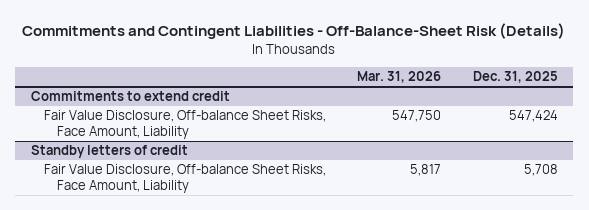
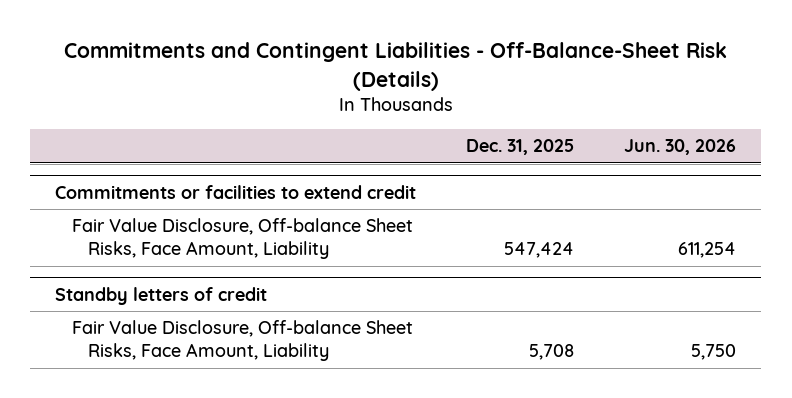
- | Mar. 31, 2026 | Dec. 31, 2025
+ | Dec. 31, 2025 | Jun. 30, 2026
- Commitments to extend credit
+ Commitments or facilities to extend credit

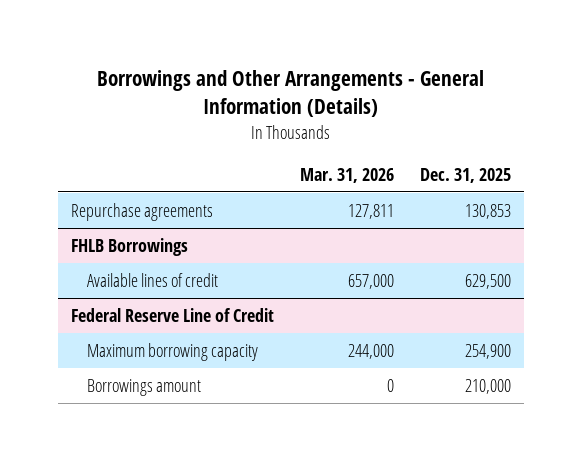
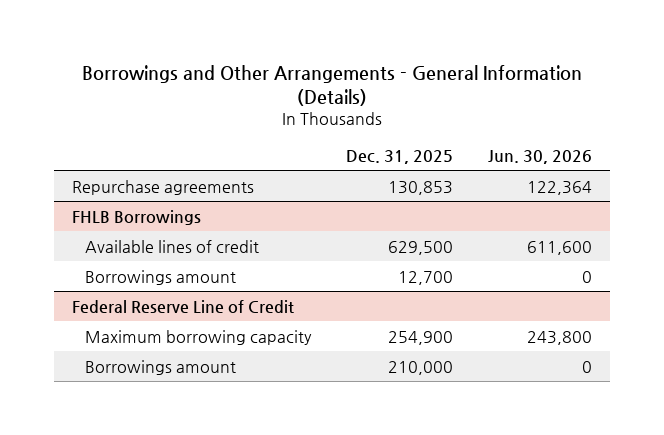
- | Mar. 31, 2026 | Dec. 31, 2025
+ | Dec. 31, 2025 | Jun. 30, 2026
@ FHLB Borrowings
+ Borrowings amount | 12,700 | 0

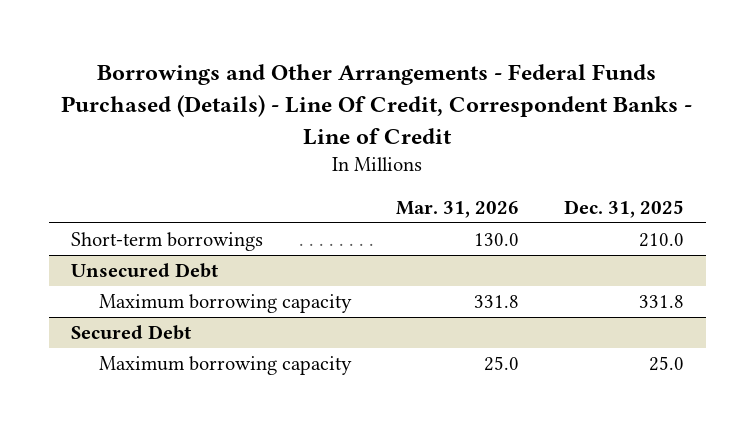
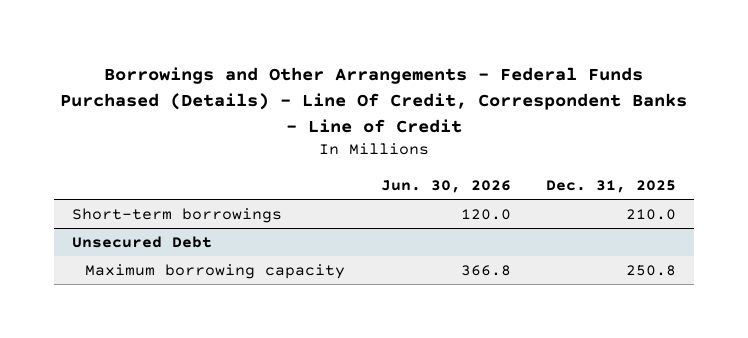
- | Mar. 31, 2026 | Dec. 31, 2025
+ | Jun. 30, 2026 | Dec. 31, 2025
@ Unsecured Debt
- Maximum borrowing capacity | 331.8 | 331.8
- Secured Debt
- Maximum borrowing capacity | 25.0 | 25.0
@ Unsecured Debt
+ Maximum borrowing capacity | 366.8 | 250.8

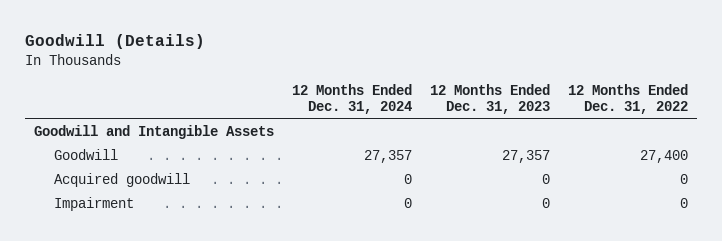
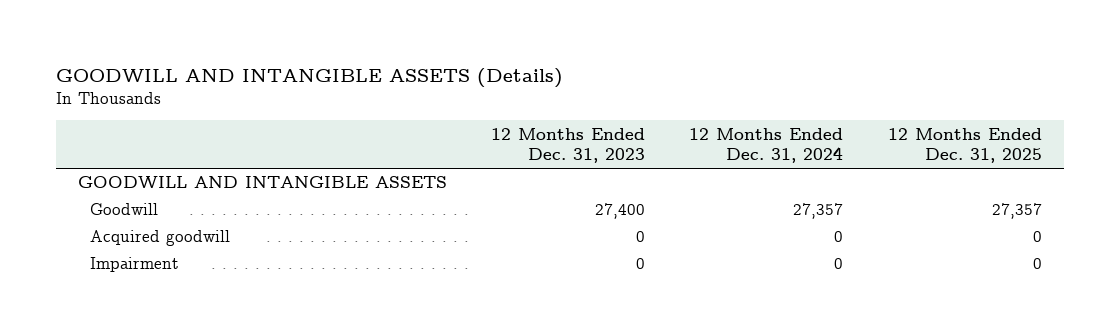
- Goodwill (Details)
+ GOODWILL AND INTANGIBLE ASSETS (Details)
- | 12 Months Ended Dec. 31, 2024 | 12 Months Ended Dec. 31, 2023 | 12 Months Ended Dec. 31, 2022
+ | 12 Months Ended Dec. 31, 2023 | 12 Months Ended Dec. 31, 2024 | 12 Months Ended Dec. 31, 2025
- Goodwill and Intangible Assets
- Goodwill | 27,357 | 27,357 | 27,400
+ GOODWILL AND INTANGIBLE ASSETS
+ Goodwill | 27,400 | 27,357 | 27,357

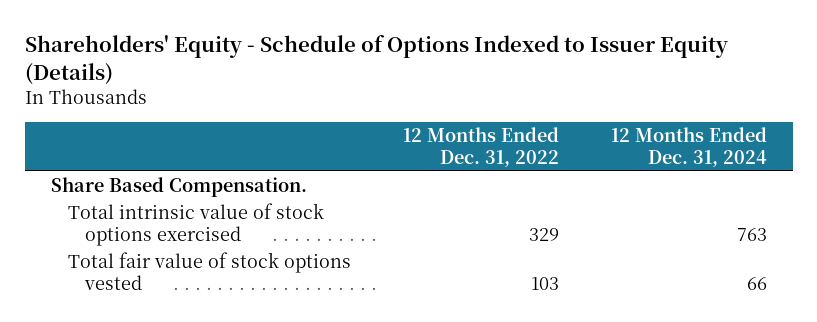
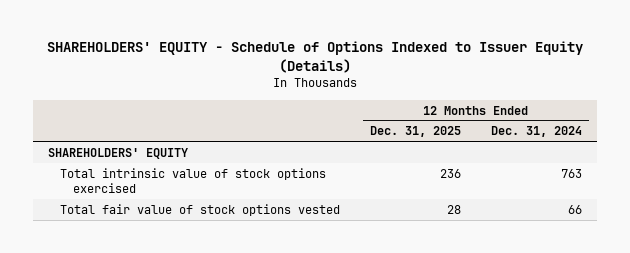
- Shareholders' Equity - Schedule of Options Indexed to Issuer Equity (Details)
+ SHAREHOLDERS' EQUITY - Schedule of Options Indexed to Issuer Equity (Details)
- | 12 Months Ended Dec. 31, 2022 | 12 Months Ended Dec. 31, 2024
+ | 12 Months Ended Dec. 31, 2025 | 12 Months Ended Dec. 31, 2024
- Share Based Compensation.
+ SHAREHOLDERS' EQUITY

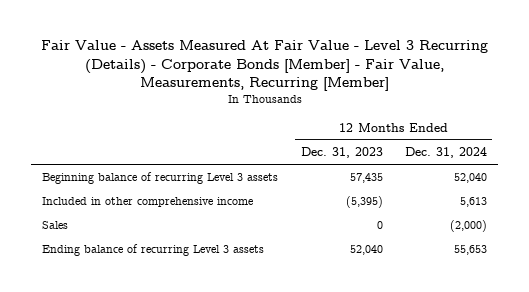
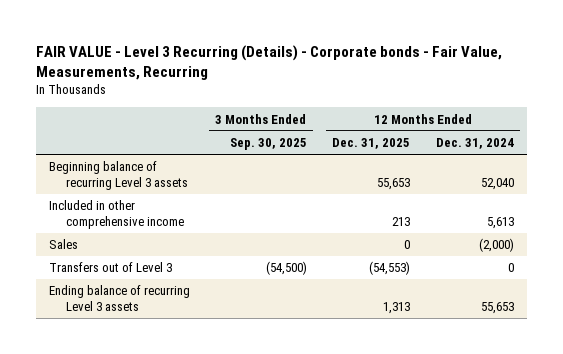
- Fair Value - Assets Measured At Fair Value - Level 3 Recurring (Details) - Corporate Bonds [Member] - Fair Value, Measurements, Recurring [Member]
+ FAIR VALUE - Level 3 Recurring (Details) - Corporate bonds - Fair Value, Measurements, Recurring
- | 12 Months Ended Dec. 31, 2023 | 12 Months Ended Dec. 31, 2024
+ | 3 Months Ended Sep. 30, 2025 | 12 Months Ended Dec. 31, 2025 | 12 Months Ended Dec. 31, 2024
+ Transfers out of Level 3 | (54,500) | (54,553) | 0

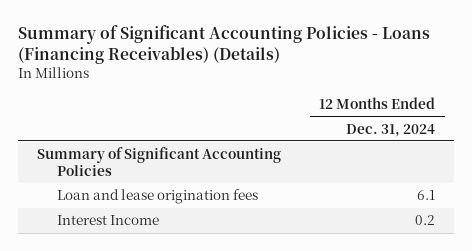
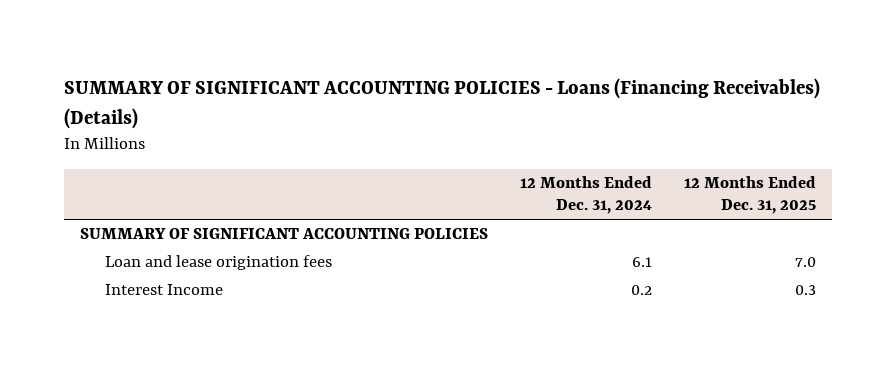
- Summary of Significant Accounting Policies - Loans (Financing Receivables) (Details)
+ SUMMARY OF SIGNIFICANT ACCOUNTING POLICIES - Loans (Financing Receivables) (Details)
- | 12 Months Ended Dec. 31, 2024
+ | 12 Months Ended Dec. 31, 2024 | 12 Months Ended Dec. 31, 2025
- Summary of Significant Accounting Policies
+ SUMMARY OF SIGNIFICANT ACCOUNTING POLICIES

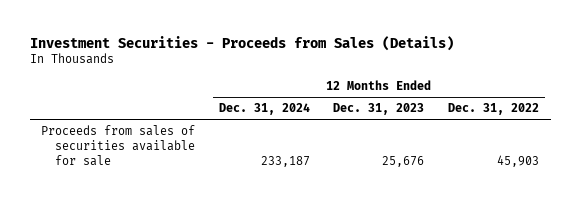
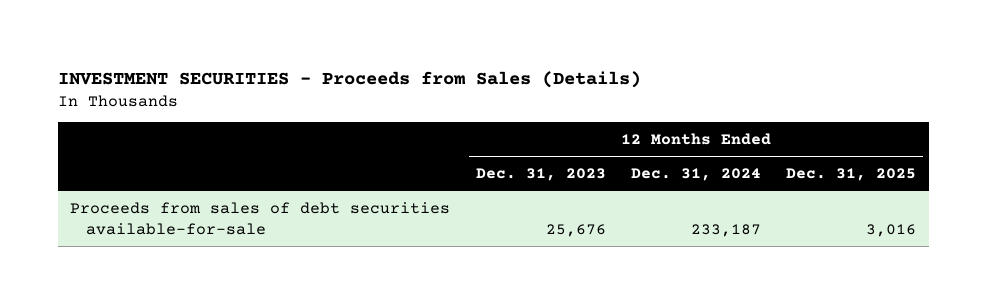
- Investment Securities - Proceeds from Sales (Details)
+ INVESTMENT SECURITIES - Proceeds from Sales (Details)
- | 12 Months Ended Dec. 31, 2024 | 12 Months Ended Dec. 31, 2023 | 12 Months Ended Dec. 31, 2022
+ | 12 Months Ended Dec. 31, 2023 | 12 Months Ended Dec. 31, 2024 | 12 Months Ended Dec. 31, 2025
- Proceeds from sales of securities available for sale | 233,187 | 25,676 | 45,903
+ Proceeds from sales of debt securities available-for-sale | 25,676 | 233,187 | 3,016

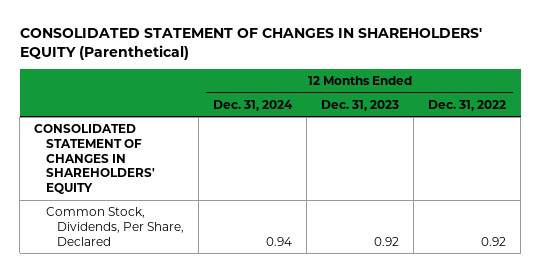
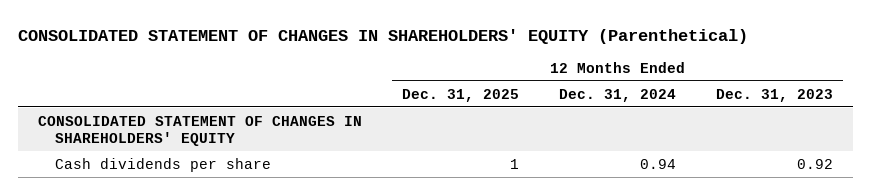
- | 12 Months Ended Dec. 31, 2024 | 12 Months Ended Dec. 31, 2023 | 12 Months Ended Dec. 31, 2022
+ | 12 Months Ended Dec. 31, 2025 | 12 Months Ended Dec. 31, 2024 | 12 Months Ended Dec. 31, 2023
- Common Stock, Dividends, Per Share, Declared | 0.94 | 0.92 | 0.92
+ Cash dividends per share | 1 | 0.94 | 0.92

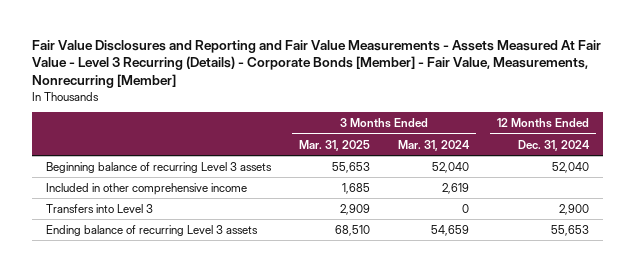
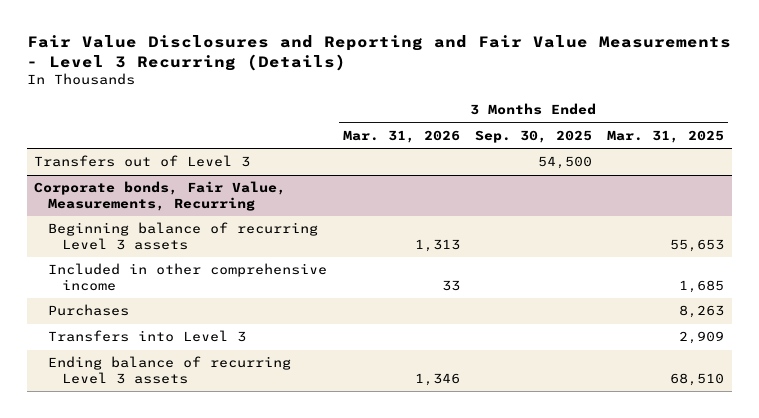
- Fair Value Disclosures and Reporting and Fair Value Measurements - Assets Measured At Fair Value - Level 3 Recurring (Details) - Corporate Bonds [Member] - Fair Value, Measurements, Nonrecurring [Member]
+ Fair Value Disclosures and Reporting and Fair Value Measurements - Level 3 Recurring (Details)
- | 3 Months Ended Mar. 31, 2025 | 3 Months Ended Mar. 31, 2024 | 12 Months Ended Dec. 31, 2024
+ | 3 Months Ended Mar. 31, 2026 | 3 Months Ended Sep. 30, 2025 | 3 Months Ended Mar. 31, 2025
+ Transfers out of Level 3 | | 54,500 |
+ Corporate bonds, Fair Value, Measurements, Recurring
+ Purchases | | | 8,263

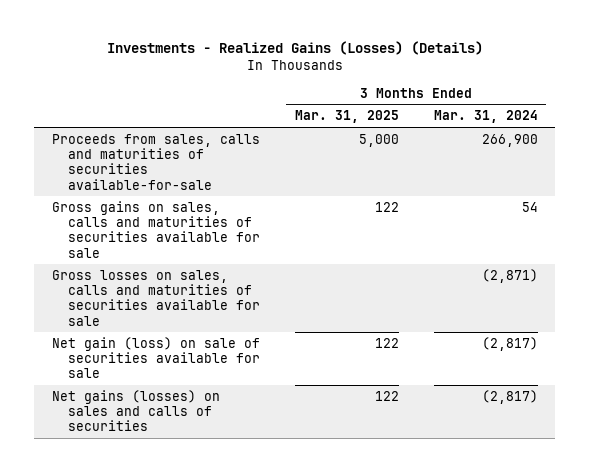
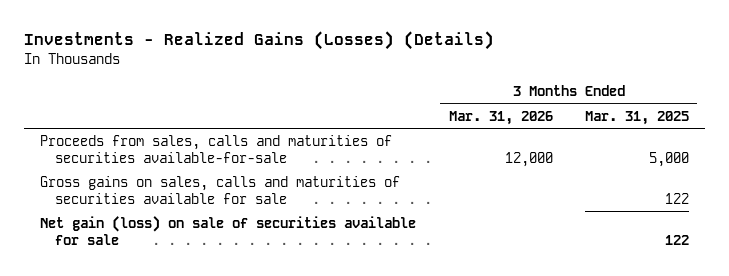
- | 3 Months Ended Mar. 31, 2025 | 3 Months Ended Mar. 31, 2024
+ | 3 Months Ended Mar. 31, 2026 | 3 Months Ended Mar. 31, 2025
- Gross losses on sales, calls and maturities of securities available for sale | | (2,871)
- Net gains (losses) on sales and calls of securities | 122 | (2,817)

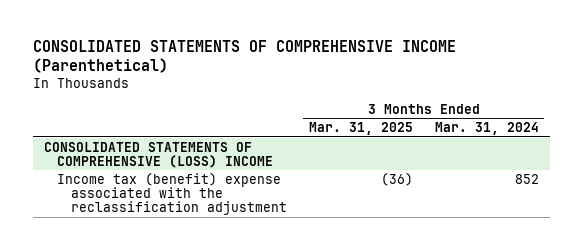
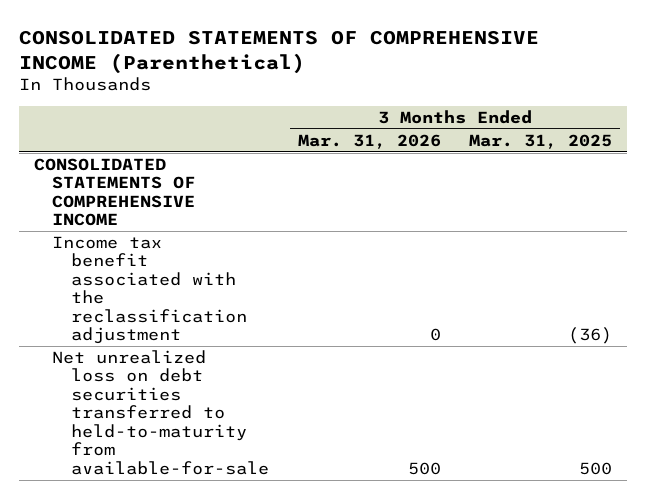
- | 3 Months Ended Mar. 31, 2025 | 3 Months Ended Mar. 31, 2024
+ | 3 Months Ended Mar. 31, 2026 | 3 Months Ended Mar. 31, 2025
- CONSOLIDATED STATEMENTS OF COMPREHENSIVE (LOSS) INCOME
- Income tax (benefit) expense associated with the reclassification adjustment | (36) | 852
+ CONSOLIDATED STATEMENTS OF COMPREHENSIVE INCOME
+ Income tax benefit associated with the reclassification adjustment | 0 | (36)
+ Net unrealized loss on debt securities transferred to held-to-maturity from available-for-sale | 500 | 500

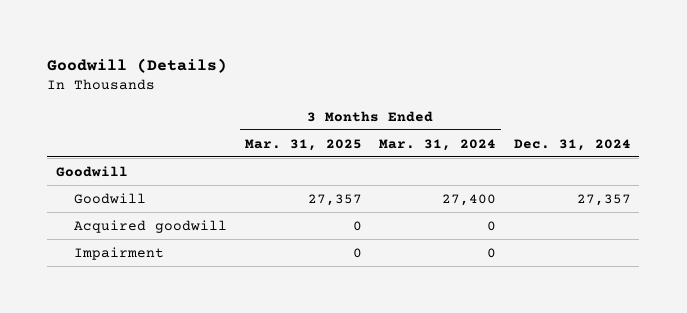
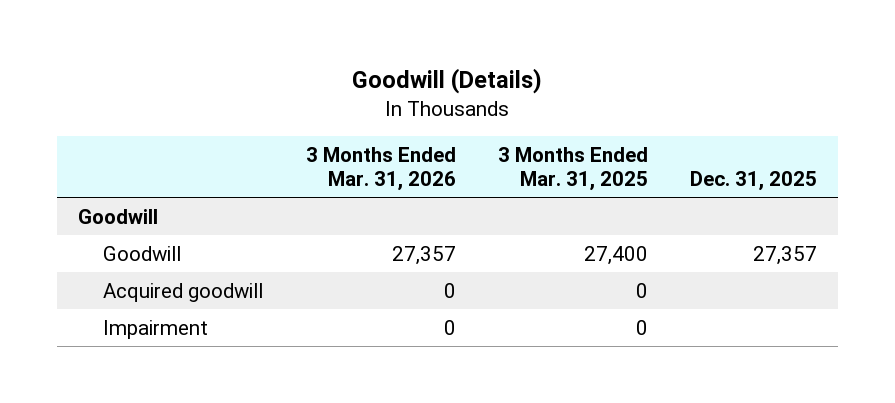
- | 3 Months Ended Mar. 31, 2025 | 3 Months Ended Mar. 31, 2024 | Dec. 31, 2024
+ | 3 Months Ended Mar. 31, 2026 | 3 Months Ended Mar. 31, 2025 | Dec. 31, 2025
- Goodwill | 27,357 | 27,400 | 27,357
+ Goodwill | 27,357 | 27,400 | 27,357

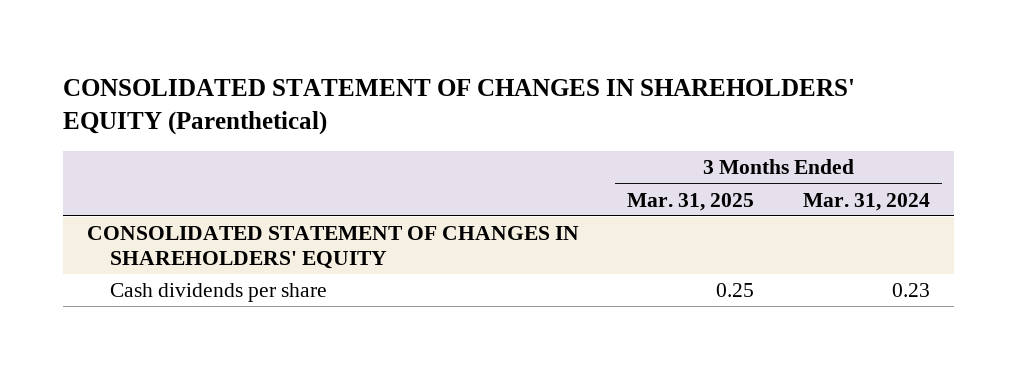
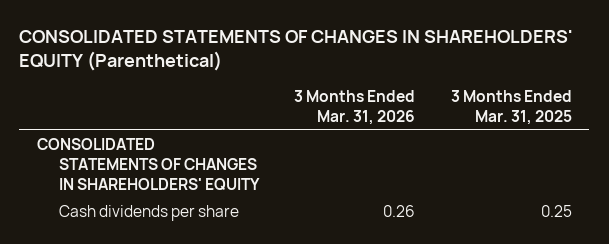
- CONSOLIDATED STATEMENT OF CHANGES IN SHAREHOLDERS' EQUITY (Parenthetical)
+ CONSOLIDATED STATEMENTS OF CHANGES IN SHAREHOLDERS' EQUITY (Parenthetical)
- | 3 Months Ended Mar. 31, 2025 | 3 Months Ended Mar. 31, 2024
+ | 3 Months Ended Mar. 31, 2026 | 3 Months Ended Mar. 31, 2025
- CONSOLIDATED STATEMENT OF CHANGES IN SHAREHOLDERS' EQUITY
+ CONSOLIDATED STATEMENTS OF CHANGES IN SHAREHOLDERS' EQUITY

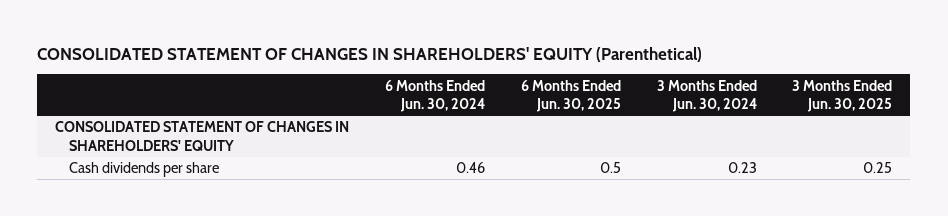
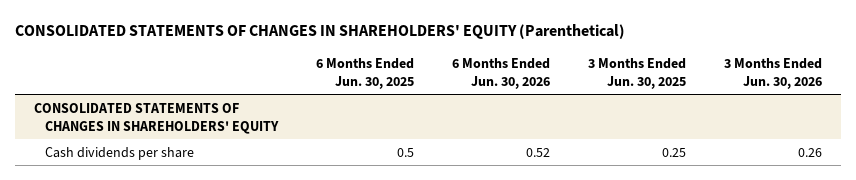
- CONSOLIDATED STATEMENT OF CHANGES IN SHAREHOLDERS' EQUITY (Parenthetical)
+ CONSOLIDATED STATEMENTS OF CHANGES IN SHAREHOLDERS' EQUITY (Parenthetical)
- | 6 Months Ended Jun. 30, 2024 | 6 Months Ended Jun. 30, 2025 | 3 Months Ended Jun. 30, 2024 | 3 Months Ended Jun. 30, 2025
+ | 6 Months Ended Jun. 30, 2025 | 6 Months Ended Jun. 30, 2026 | 3 Months Ended Jun. 30, 2025 | 3 Months Ended Jun. 30, 2026
- CONSOLIDATED STATEMENT OF CHANGES IN SHAREHOLDERS' EQUITY
+ CONSOLIDATED STATEMENTS OF CHANGES IN SHAREHOLDERS' EQUITY

